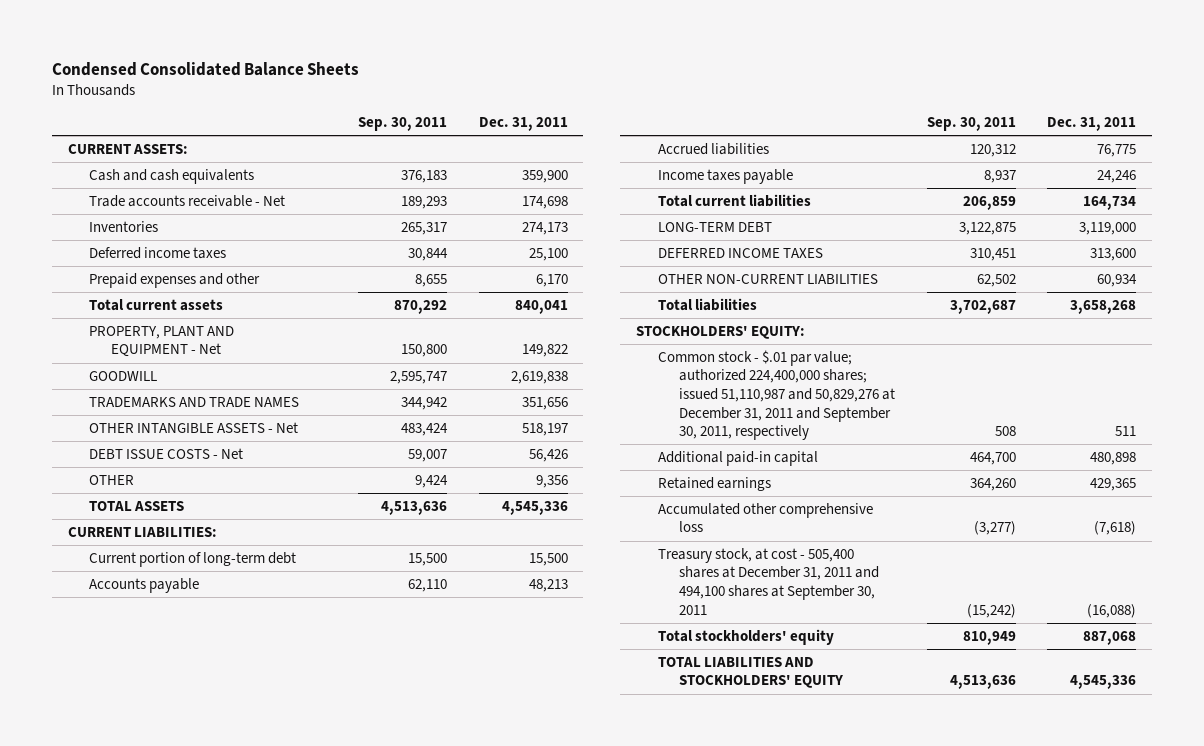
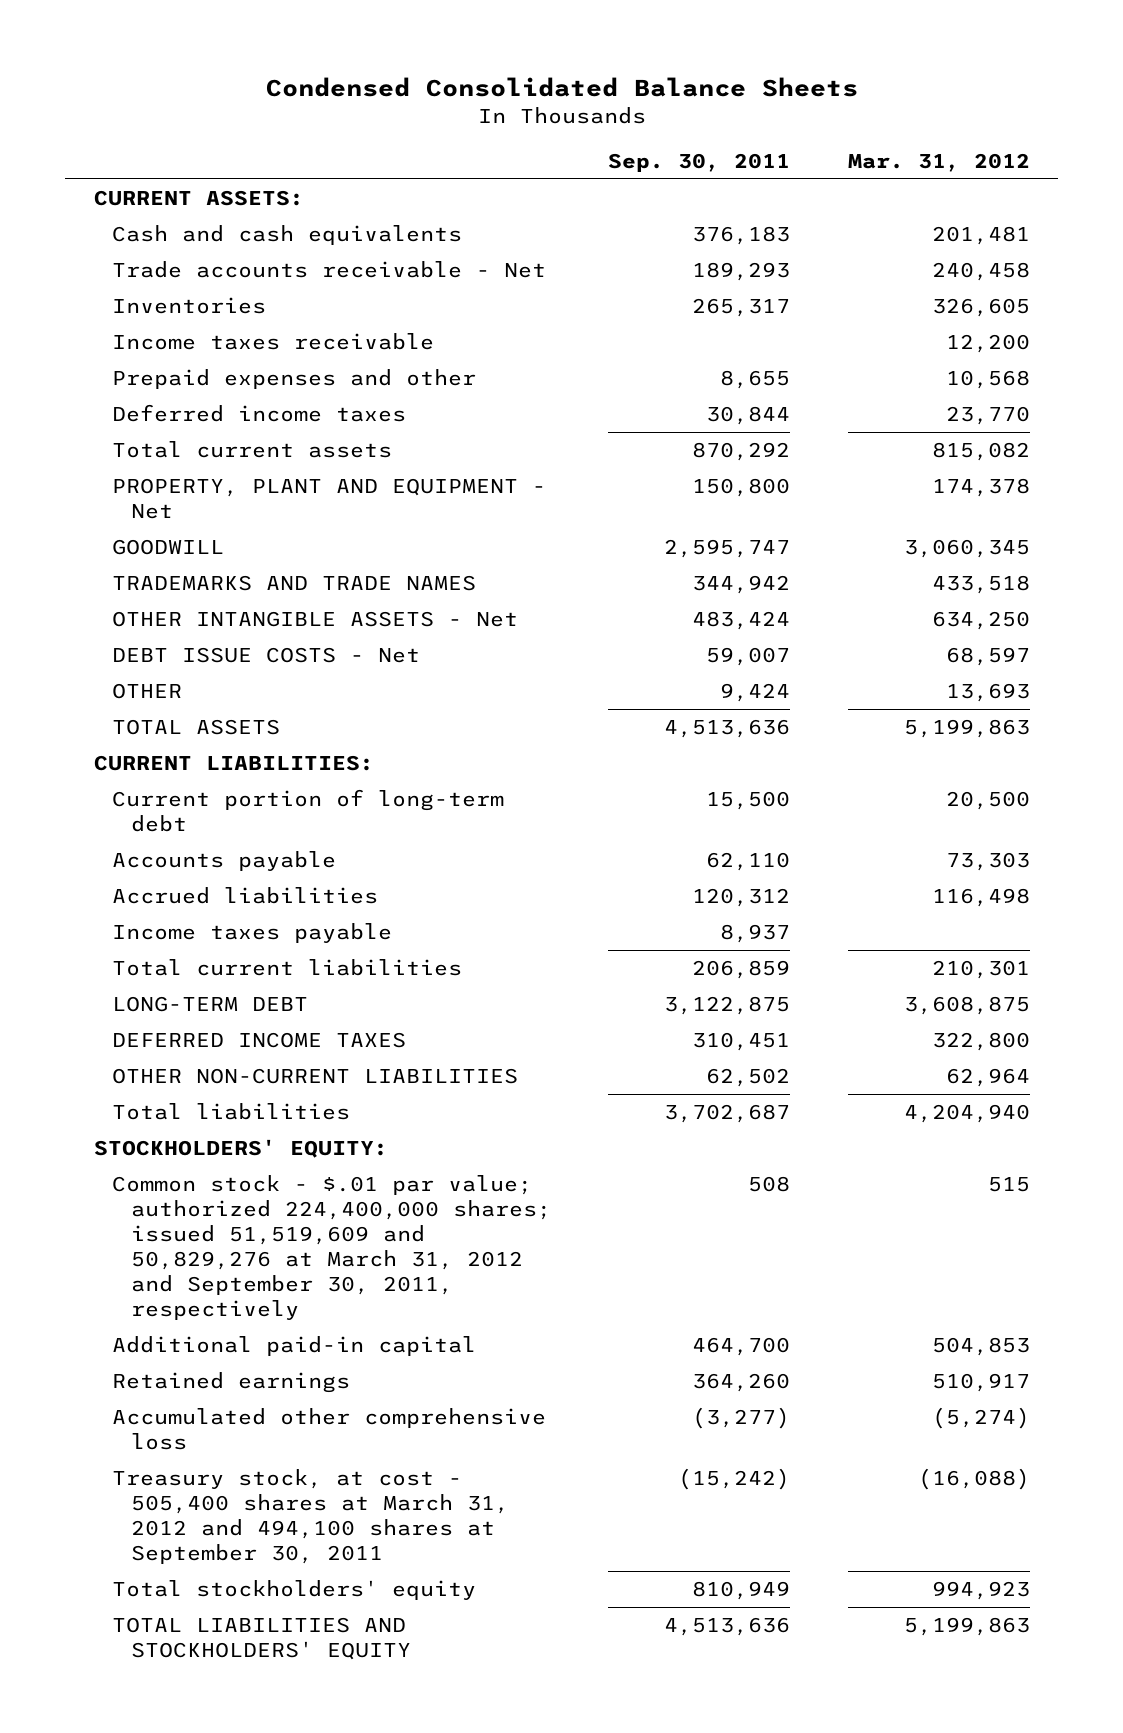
- | Sep. 30, 2011 | Dec. 31, 2011
+ | Sep. 30, 2011 | Mar. 31, 2012
+ Income taxes receivable | | 12,200
moved down: Deferred income taxes | 30,844 | 23,770
- Common stock - $.01 par value; authorized 224,400,000 shares; issued 51,110,987 and 50,829,276 at December 31, 2011 and September 30, 2011, respectively | 508 | 511
+ Common stock - $.01 par value; authorized 224,400,000 shares; issued 51,519,609 and 50,829,276 at March 31, 2012 and September 30, 2011, respectively | 508 | 515
- Treasury stock, at cost - 505,400 shares at December 31, 2011 and 494,100 shares at September 30, 2011 | (15,242) | (16,088)
+ Treasury stock, at cost - 505,400 shares at March 31, 2012 and 494,100 shares at September 30, 2011 | (15,242) | (16,088)

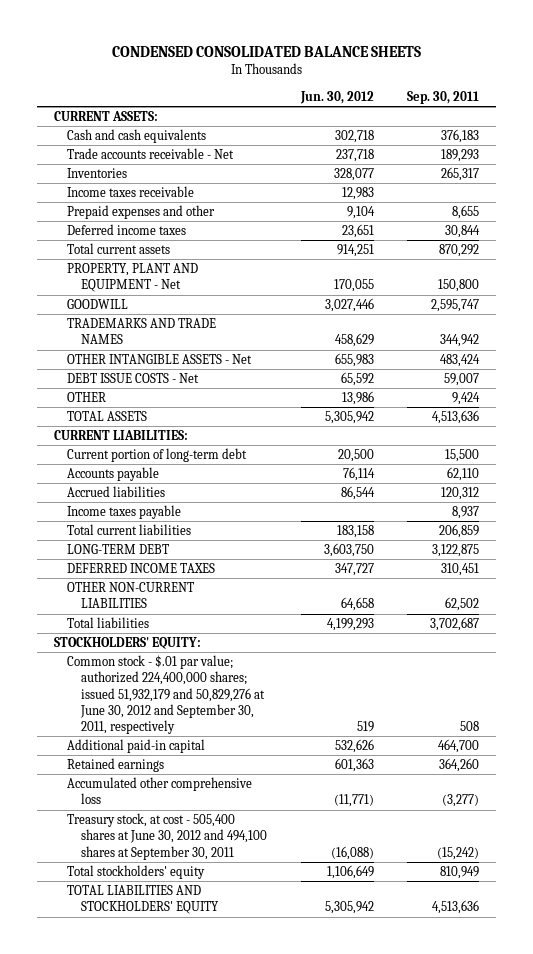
- Condensed Consolidated Balance Sheets
+ CONDENSED CONSOLIDATED BALANCE SHEETS
- | Sep. 30, 2011 | Mar. 31, 2012
+ | Jun. 30, 2012 | Sep. 30, 2011
- Common stock - $.01 par value; authorized 224,400,000 shares; issued 51,519,609 and 50,829,276 at March 31, 2012 and September 30, 2011, respectively | 508 | 515
+ Common stock - $.01 par value; authorized 224,400,000 shares; issued 51,932,179 and 50,829,276 at June 30, 2012 and September 30, 2011, respectively | 519 | 508
- Treasury stock, at cost - 505,400 shares at March 31, 2012 and 494,100 shares at September 30, 2011 | (15,242) | (16,088)
+ Treasury stock, at cost - 505,400 shares at June 30, 2012 and 494,100 shares at September 30, 2011 | (16,088) | (15,242)

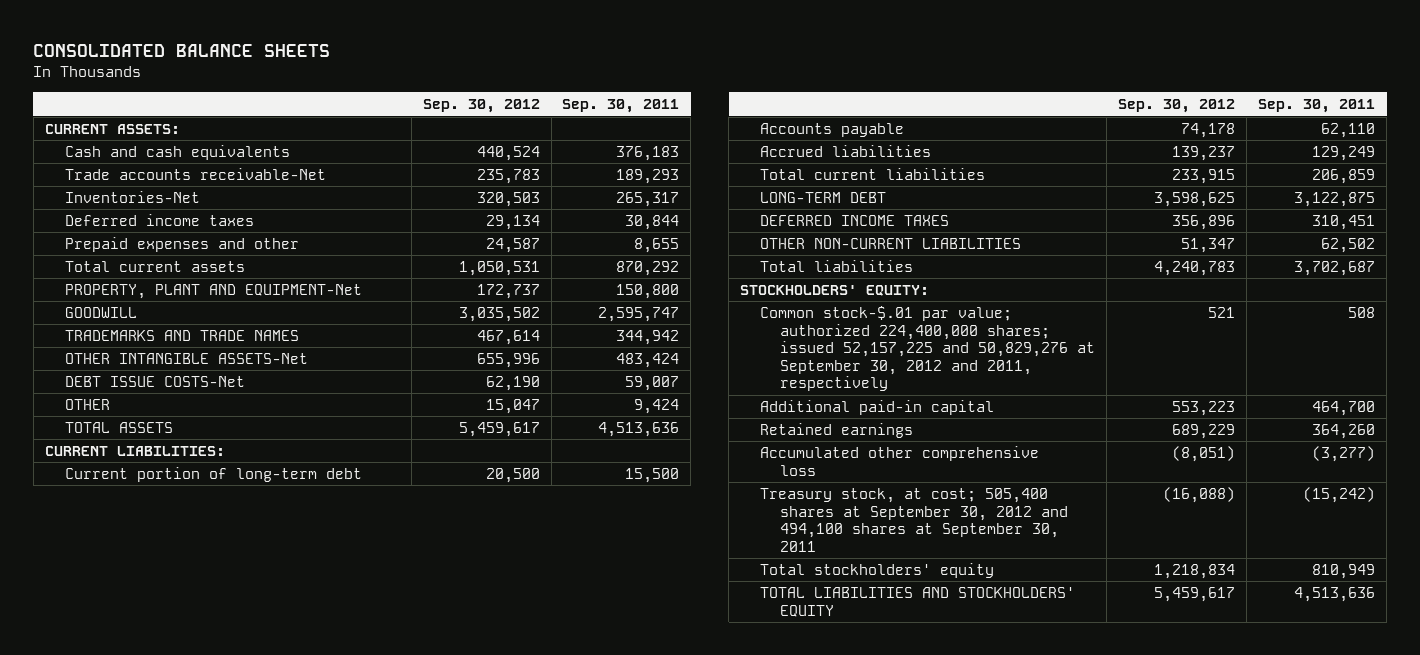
- CONDENSED CONSOLIDATED BALANCE SHEETS
+ CONSOLIDATED BALANCE SHEETS
- | Jun. 30, 2012 | Sep. 30, 2011
+ | Sep. 30, 2012 | Sep. 30, 2011
- Trade accounts receivable - Net | 237,718 | 189,293
- Inventories | 328,077 | 265,317
- Income taxes receivable | 12,983 |
+ Trade accounts receivable-Net | 235,783 | 189,293
+ Inventories-Net | 320,503 | 265,317
moved down: Prepaid expenses and other | 24,587 | 8,655
- PROPERTY, PLANT AND EQUIPMENT - Net | 170,055 | 150,800
+ PROPERTY, PLANT AND EQUIPMENT-Net | 172,737 | 150,800
- OTHER INTANGIBLE ASSETS - Net | 655,983 | 483,424
- DEBT ISSUE COSTS - Net | 65,592 | 59,007
+ OTHER INTANGIBLE ASSETS-Net | 655,996 | 483,424
+ DEBT ISSUE COSTS-Net | 62,190 | 59,007
- Accrued liabilities | 86,544 | 120,312
- Income taxes payable | | 8,937
+ Accrued liabilities | 139,237 | 129,249
- Common stock - $.01 par value; authorized 224,400,000 shares; issued 51,932,179 and 50,829,276 at June 30, 2012 and September 30, 2011, respectively | 519 | 508
+ Common stock-$.01 par value; authorized 224,400,000 shares; issued 52,157,225 and 50,829,276 at September 30, 2012 and 2011, respectively | 521 | 508
- Treasury stock, at cost - 505,400 shares at June 30, 2012 and 494,100 shares at September 30, 2011 | (16,088) | (15,242)
+ Treasury stock, at cost; 505,400 shares at September 30, 2012 and 494,100 shares at September 30, 2011 | (16,088) | (15,242)

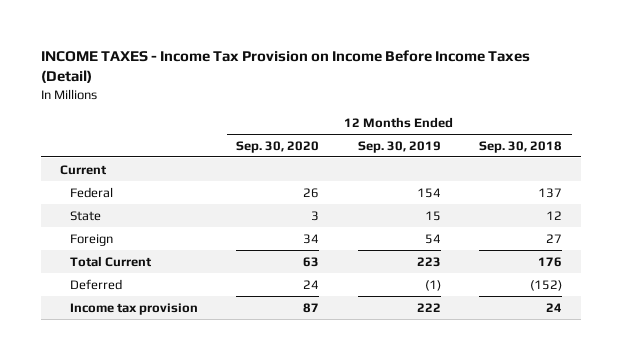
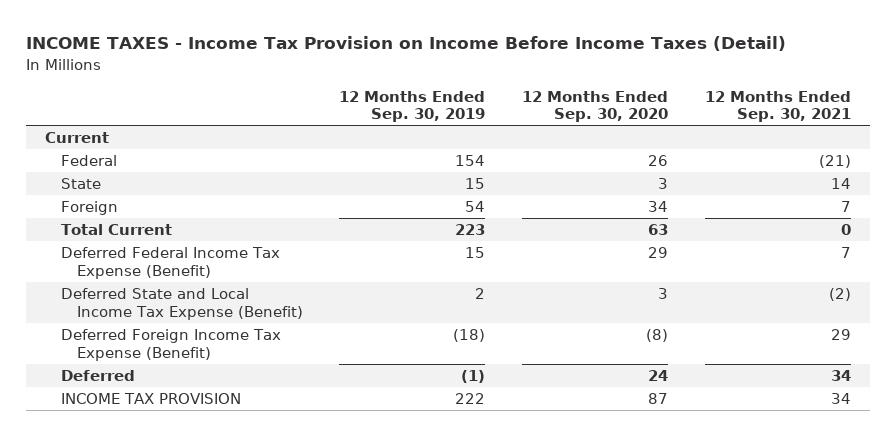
- | 12 Months Ended Sep. 30, 2020 | 12 Months Ended Sep. 30, 2019 | 12 Months Ended Sep. 30, 2018
+ | 12 Months Ended Sep. 30, 2019 | 12 Months Ended Sep. 30, 2020 | 12 Months Ended Sep. 30, 2021
+ Deferred Federal Income Tax Expense (Benefit) | 15 | 29 | 7
+ Deferred State and Local Income Tax Expense (Benefit) | 2 | 3 | (2)
+ Deferred Foreign Income Tax Expense (Benefit) | (18) | (8) | 29
- Income tax provision | 87 | 222 | 24
+ INCOME TAX PROVISION | 222 | 87 | 34

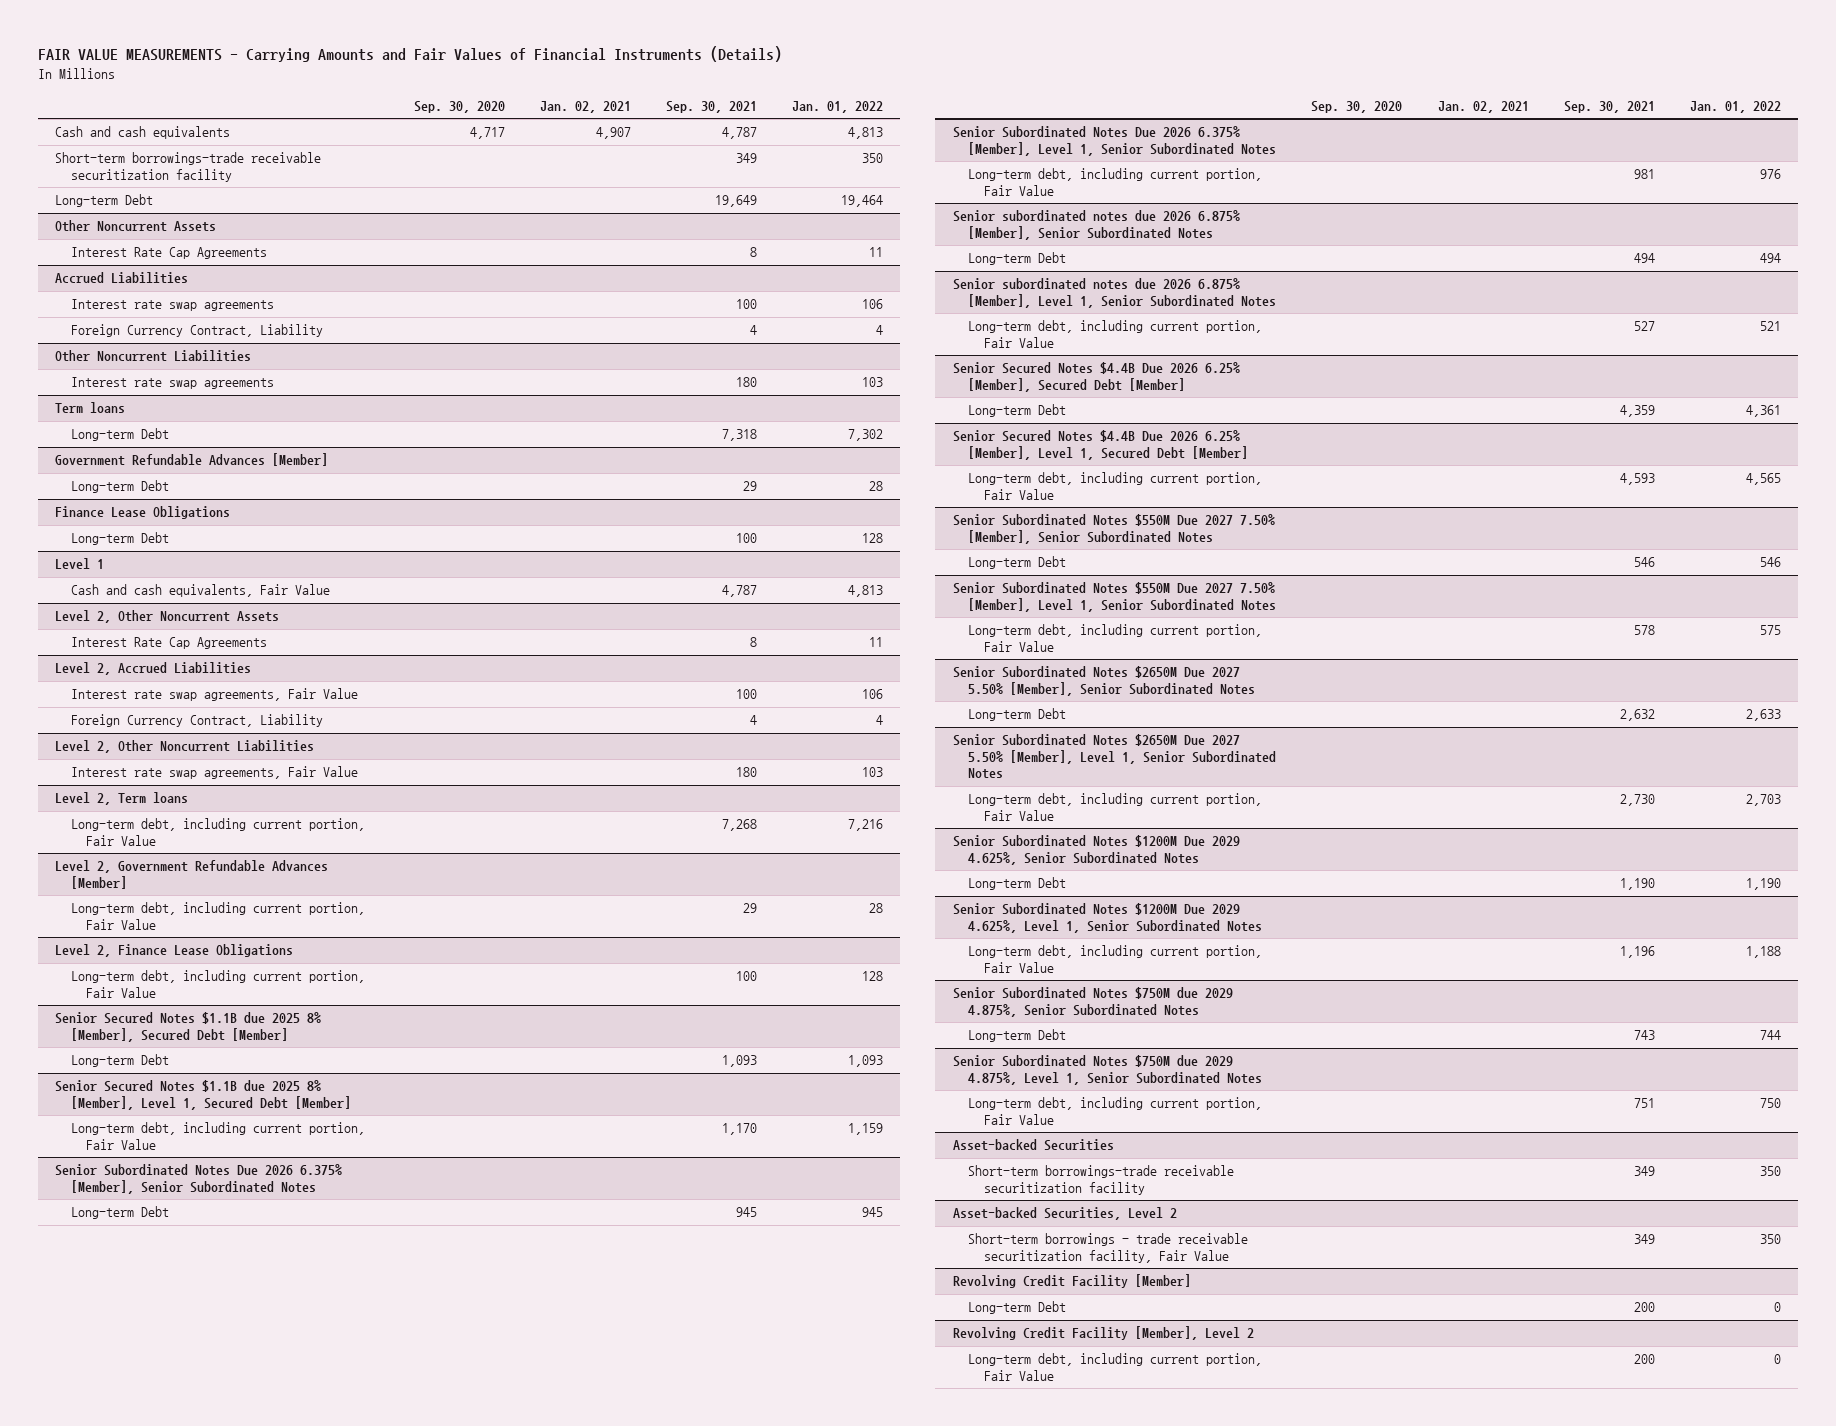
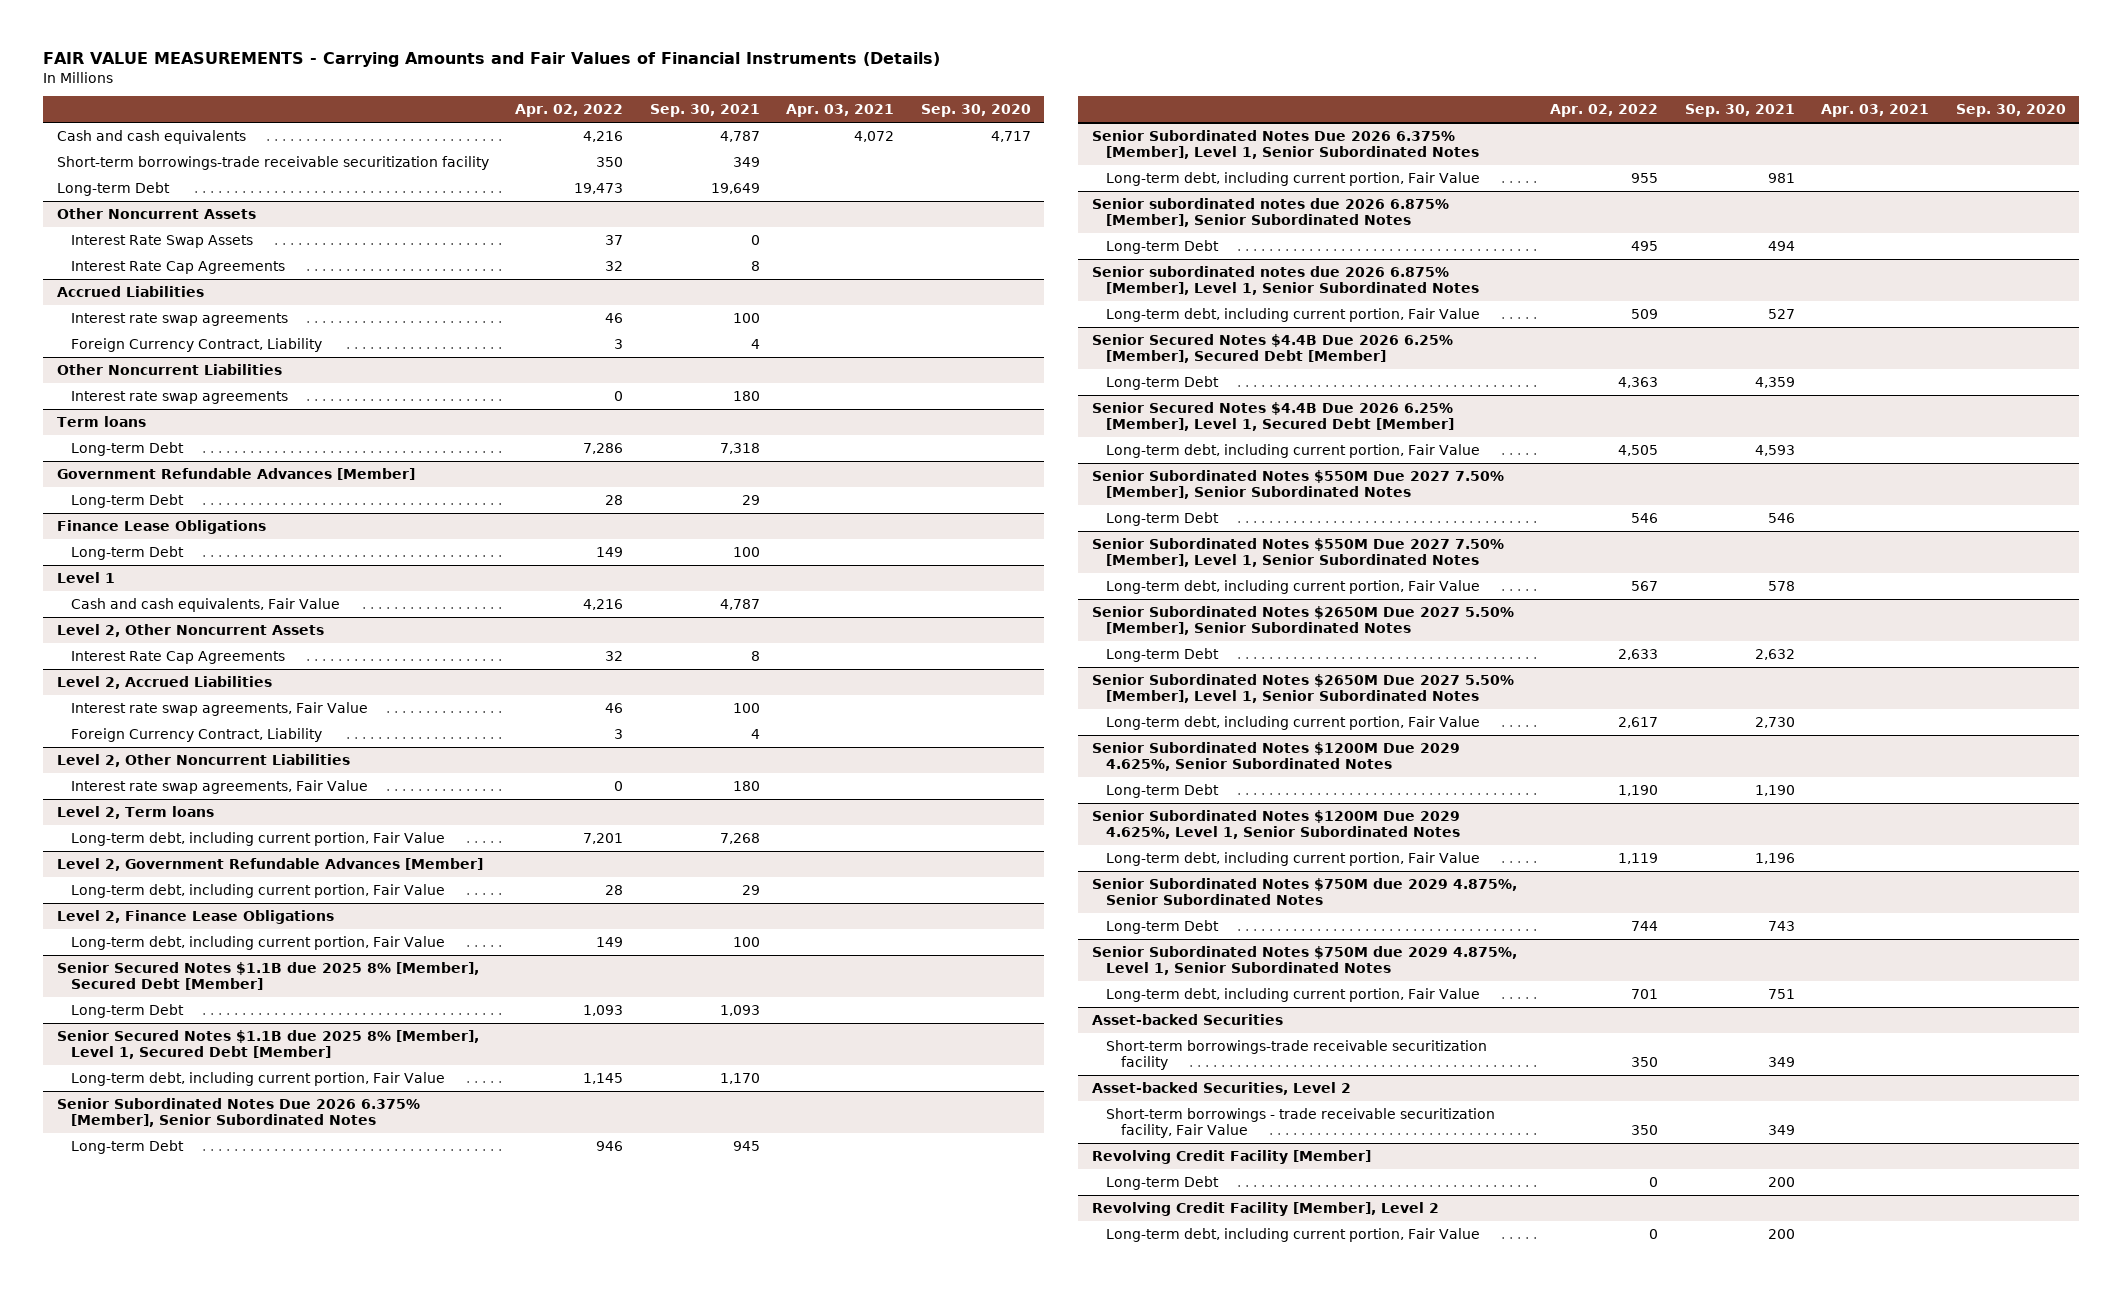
- | Sep. 30, 2020 | Jan. 02, 2021 | Sep. 30, 2021 | Jan. 01, 2022
+ | Apr. 02, 2022 | Sep. 30, 2021 | Apr. 03, 2021 | Sep. 30, 2020
@ Other Noncurrent Assets
+ Interest Rate Swap Assets | 37 | 0 | |

